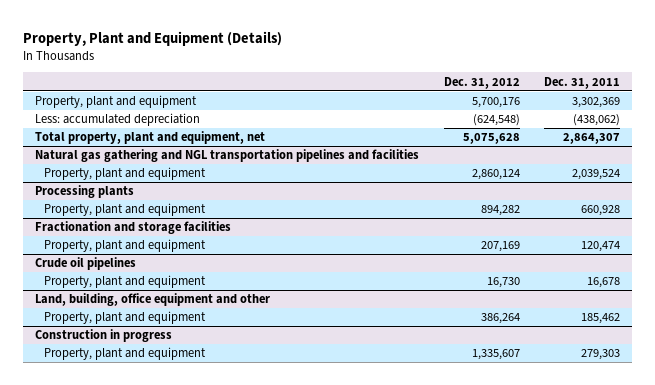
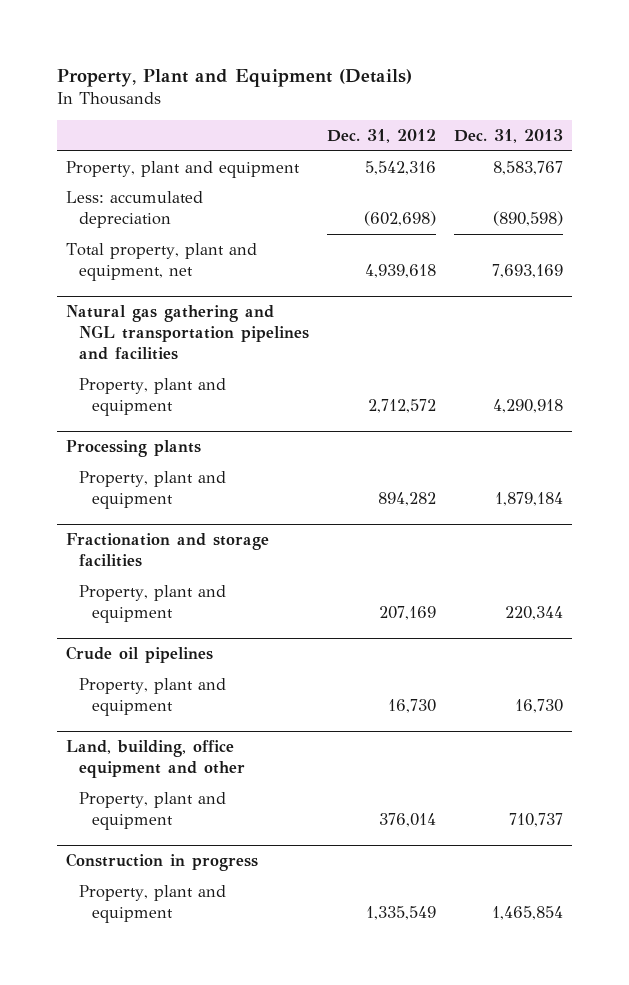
- | Dec. 31, 2012 | Dec. 31, 2011
+ | Dec. 31, 2012 | Dec. 31, 2013
- Property, plant and equipment | 5,700,176 | 3,302,369
- Less: accumulated depreciation | (624,548) | (438,062)
- Total property, plant and equipment, net | 5,075,628 | 2,864,307
+ Property, plant and equipment | 5,542,316 | 8,583,767
+ Less: accumulated depreciation | (602,698) | (890,598)
+ Total property, plant and equipment, net | 4,939,618 | 7,693,169
@ Natural gas gathering and NGL transportation pipelines and facilities
- Property, plant and equipment | 2,860,124 | 2,039,524
+ Property, plant and equipment | 2,712,572 | 4,290,918
@ Land, building, office equipment and other
- Property, plant and equipment | 386,264 | 185,462
+ Property, plant and equipment | 376,014 | 710,737
@ Construction in progress
- Property, plant and equipment | 1,335,607 | 279,303
+ Property, plant and equipment | 1,335,549 | 1,465,854

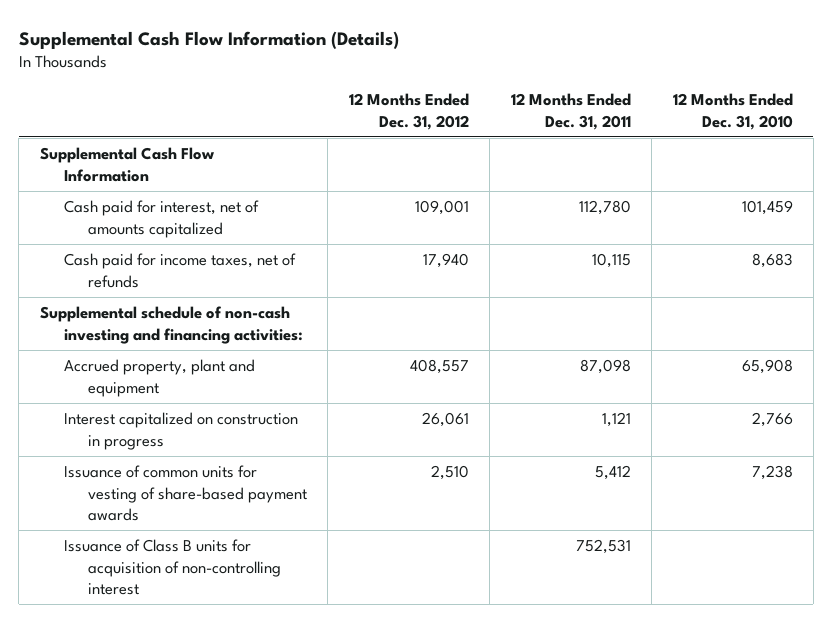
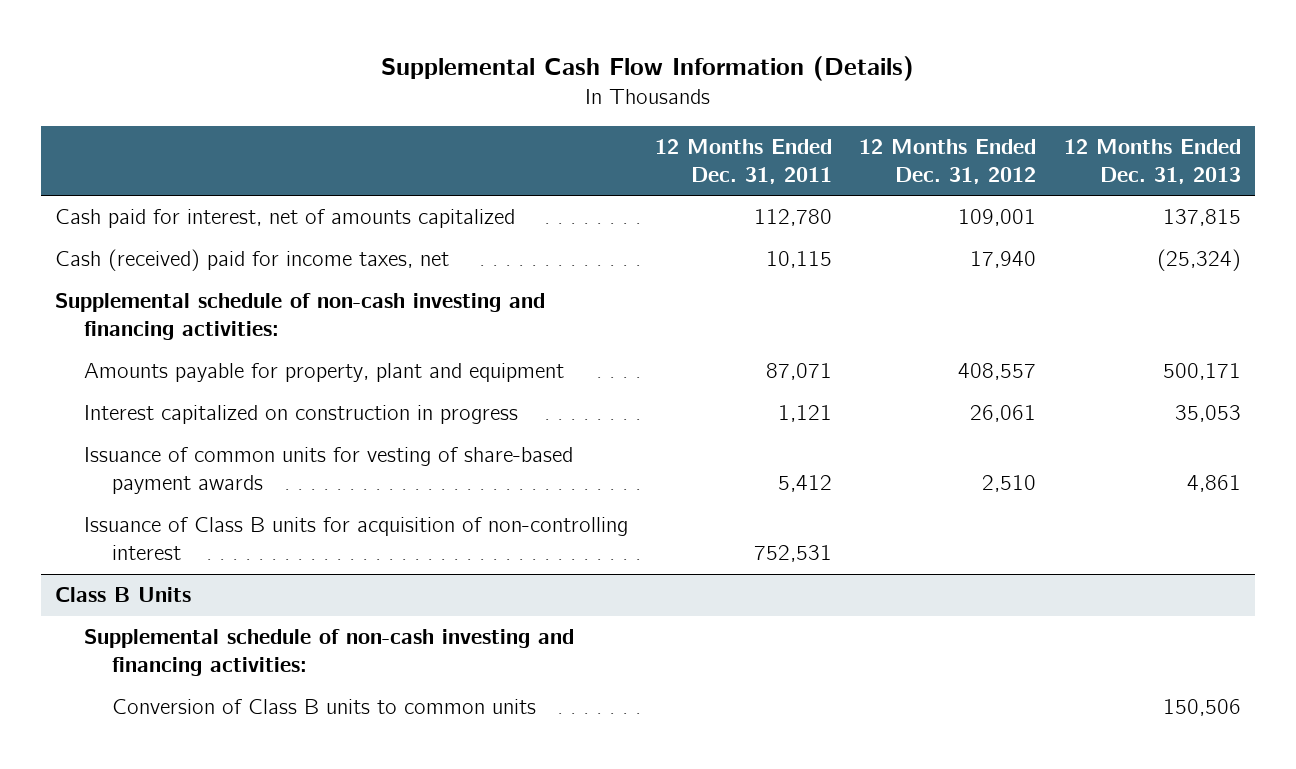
- | 12 Months Ended Dec. 31, 2012 | 12 Months Ended Dec. 31, 2011 | 12 Months Ended Dec. 31, 2010
+ | 12 Months Ended Dec. 31, 2011 | 12 Months Ended Dec. 31, 2012 | 12 Months Ended Dec. 31, 2013
- Supplemental Cash Flow Information
- Cash paid for income taxes, net of refunds | 17,940 | 10,115 | 8,683
+ Cash (received) paid for income taxes, net | 10,115 | 17,940 | (25,324)
- Accrued property, plant and equipment | 408,557 | 87,098 | 65,908
+ Amounts payable for property, plant and equipment | 87,071 | 408,557 | 500,171
+ Class B Units
+ Supplemental schedule of non-cash investing and financing activities:
+ Conversion of Class B units to common units | | | 150,506

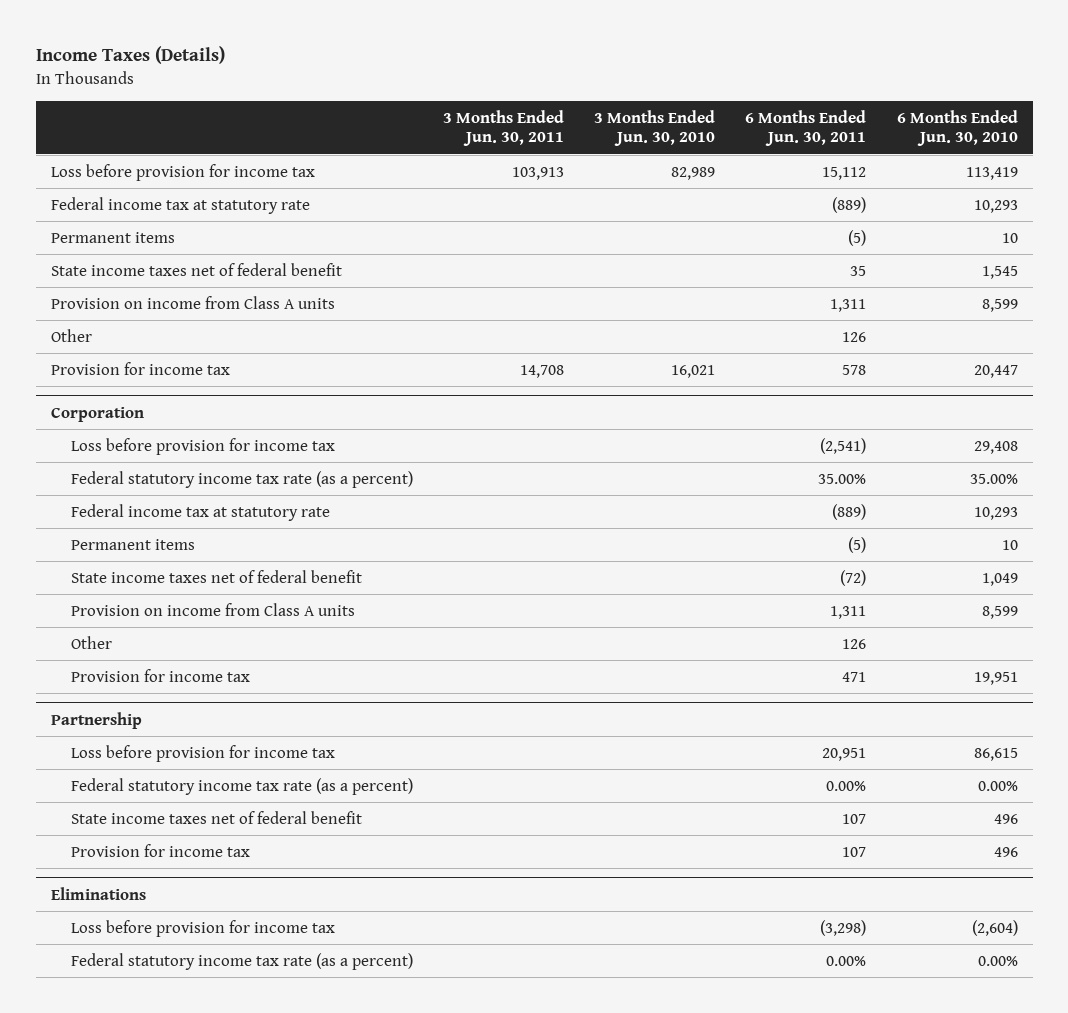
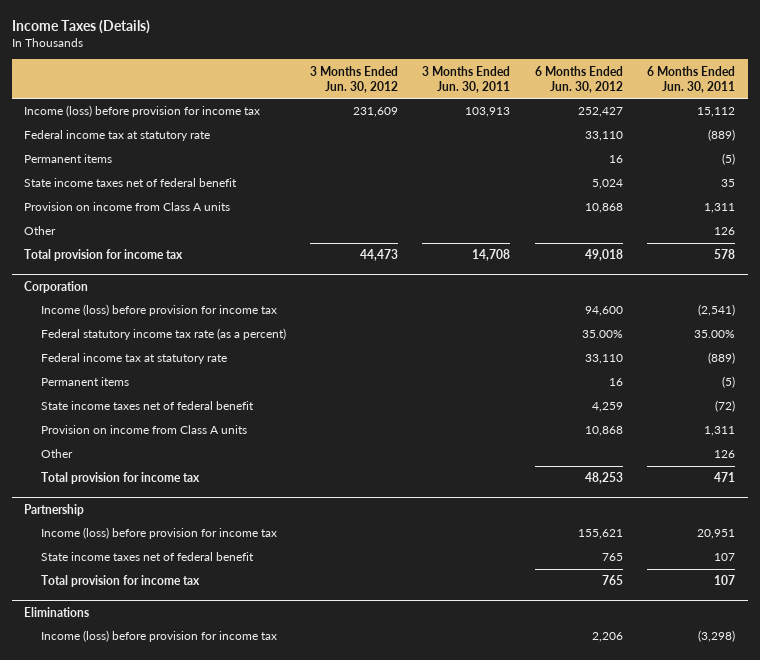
- | 3 Months Ended Jun. 30, 2011 | 3 Months Ended Jun. 30, 2010 | 6 Months Ended Jun. 30, 2011 | 6 Months Ended Jun. 30, 2010
+ | 3 Months Ended Jun. 30, 2012 | 3 Months Ended Jun. 30, 2011 | 6 Months Ended Jun. 30, 2012 | 6 Months Ended Jun. 30, 2011
- Loss before provision for income tax | 103,913 | 82,989 | 15,112 | 113,419
+ Income (loss) before provision for income tax | 231,609 | 103,913 | 252,427 | 15,112
- Provision for income tax | 14,708 | 16,021 | 578 | 20,447
+ Total provision for income tax | 44,473 | 14,708 | 49,018 | 578
@ Corporation
- Loss before provision for income tax | | | (2,541) | 29,408
+ Income (loss) before provision for income tax | | | 94,600 | (2,541)
- Provision for income tax | | | 471 | 19,951
+ Total provision for income tax | | | 48,253 | 471
@ Partnership
- Loss before provision for income tax | | | 20,951 | 86,615
- Federal statutory income tax rate (as a percent) | | | 0.00% | 0.00%
+ Income (loss) before provision for income tax | | | 155,621 | 20,951
- Provision for income tax | | | 107 | 496
+ Total provision for income tax | | | 765 | 107
@ Eliminations
- Loss before provision for income tax | | | (3,298) | (2,604)
- Federal statutory income tax rate (as a percent) | | | 0.00% | 0.00%
+ Income (loss) before provision for income tax | | | 2,206 | (3,298)

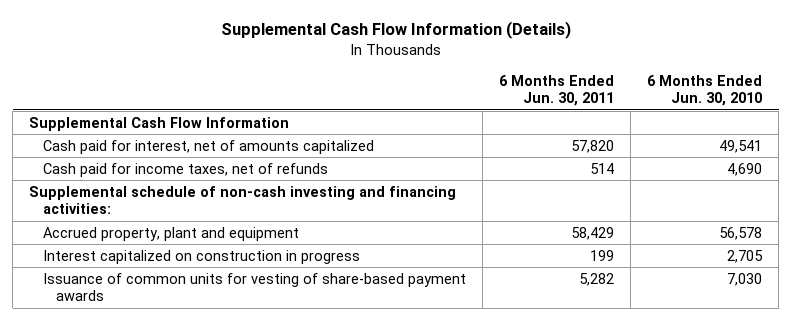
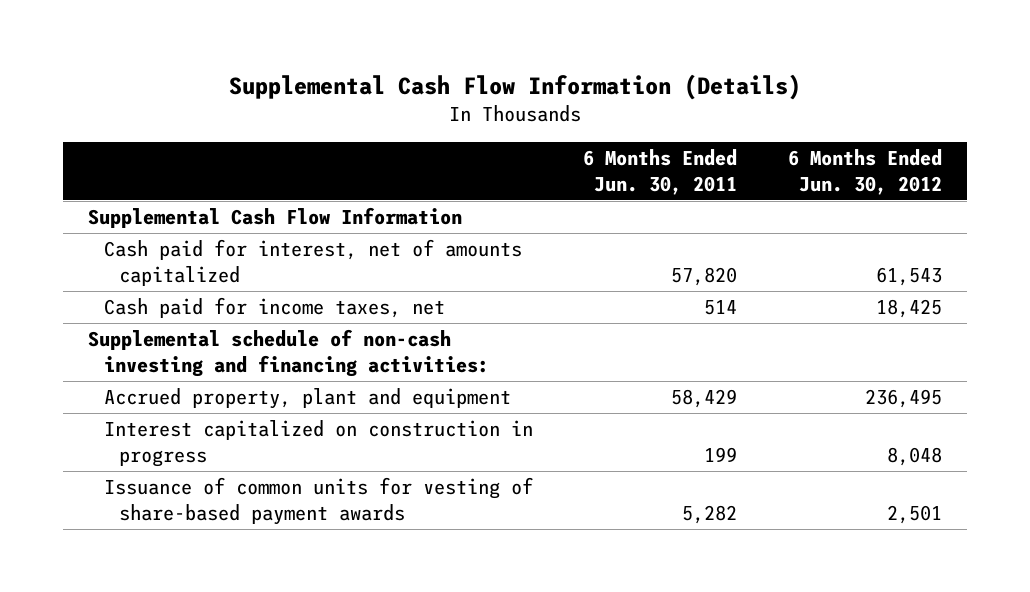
- | 6 Months Ended Jun. 30, 2011 | 6 Months Ended Jun. 30, 2010
+ | 6 Months Ended Jun. 30, 2011 | 6 Months Ended Jun. 30, 2012
- Cash paid for income taxes, net of refunds | 514 | 4,690
+ Cash paid for income taxes, net | 514 | 18,425

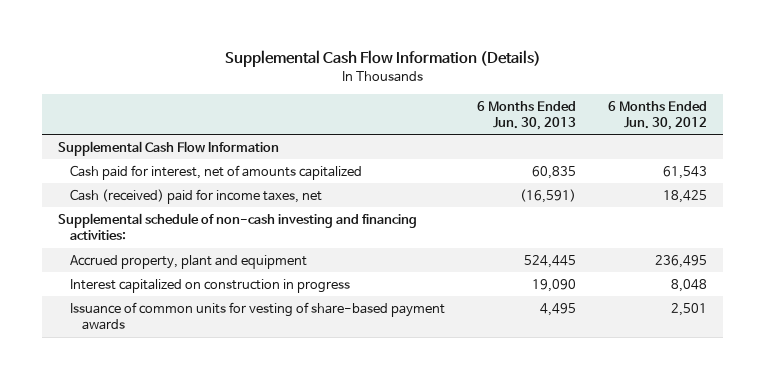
- | 6 Months Ended Jun. 30, 2011 | 6 Months Ended Jun. 30, 2012
+ | 6 Months Ended Jun. 30, 2013 | 6 Months Ended Jun. 30, 2012
- Cash paid for income taxes, net | 514 | 18,425
+ Cash (received) paid for income taxes, net | (16,591) | 18,425

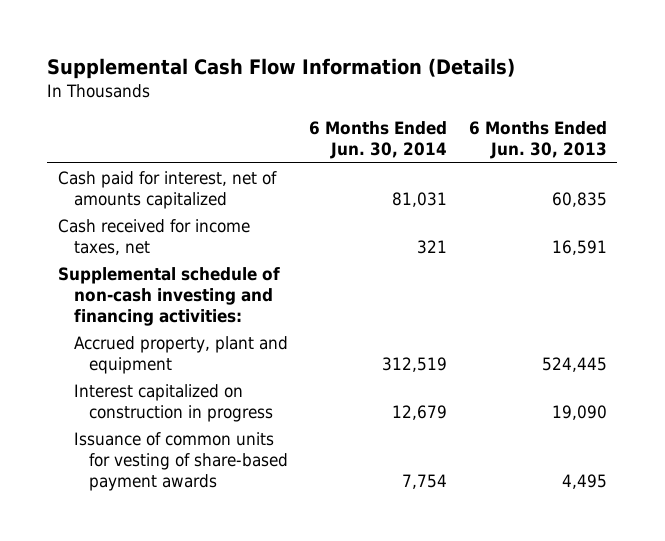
- | 6 Months Ended Jun. 30, 2013 | 6 Months Ended Jun. 30, 2012
+ | 6 Months Ended Jun. 30, 2014 | 6 Months Ended Jun. 30, 2013
- Supplemental Cash Flow Information
- Cash (received) paid for income taxes, net | (16,591) | 18,425
+ Cash received for income taxes, net | 321 | 16,591

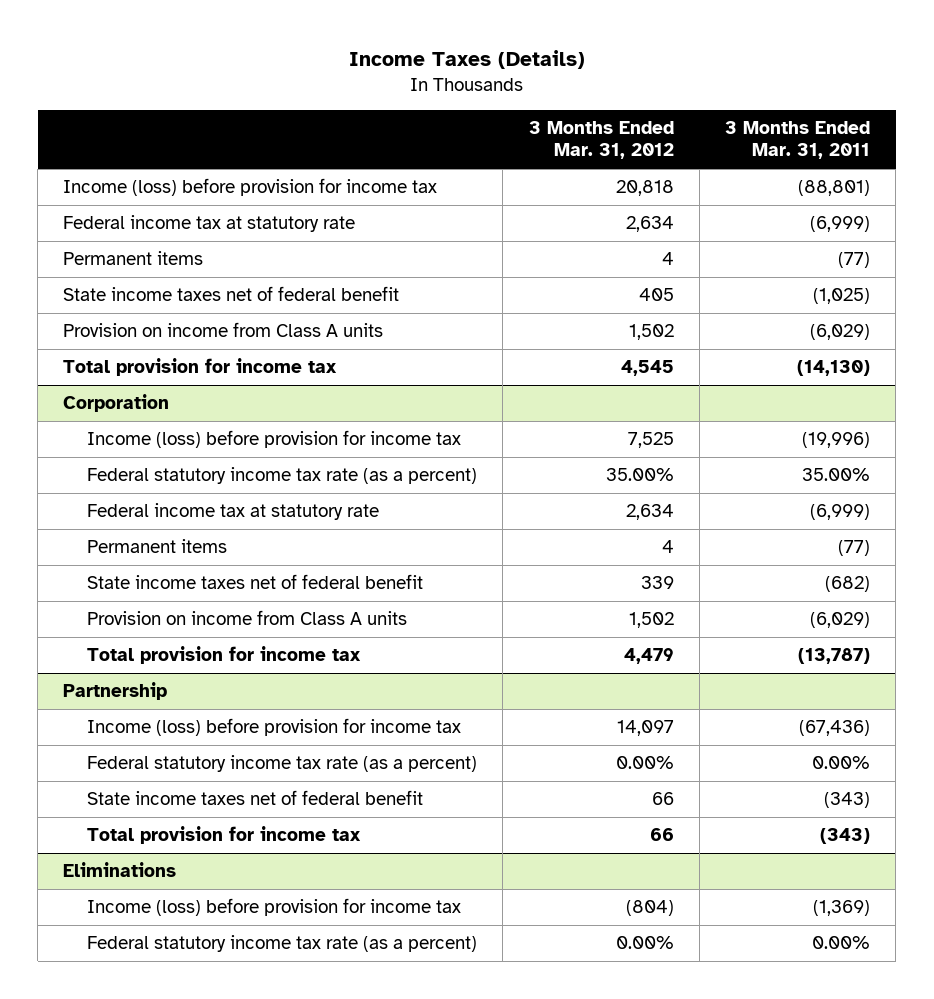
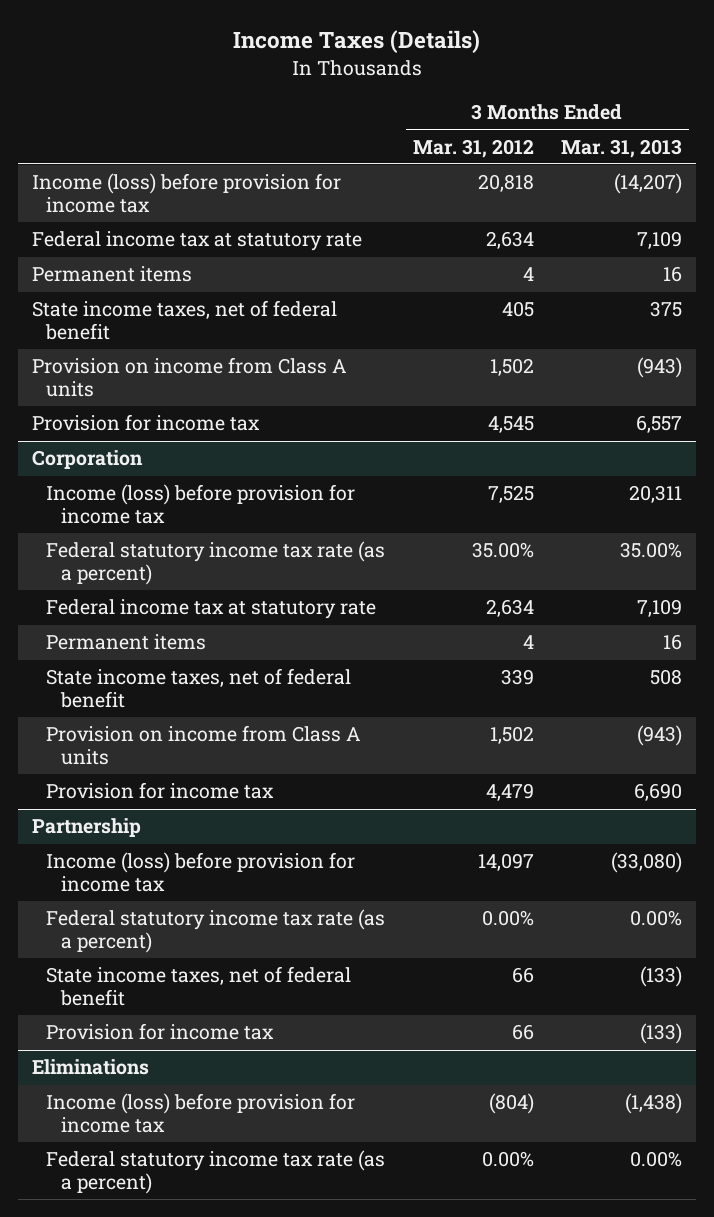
- | 3 Months Ended Mar. 31, 2012 | 3 Months Ended Mar. 31, 2011
+ | 3 Months Ended Mar. 31, 2012 | 3 Months Ended Mar. 31, 2013
- State income taxes net of federal benefit | 405 | (1,025)
+ State income taxes, net of federal benefit | 405 | 375
- Total provision for income tax | 4,545 | (14,130)
+ Provision for income tax | 4,545 | 6,557
@ Corporation
- State income taxes net of federal benefit | 339 | (682)
+ State income taxes, net of federal benefit | 339 | 508
- Total provision for income tax | 4,479 | (13,787)
+ Provision for income tax | 4,479 | 6,690
@ Partnership
- State income taxes net of federal benefit | 66 | (343)
- Total provision for income tax | 66 | (343)
+ State income taxes, net of federal benefit | 66 | (133)
+ Provision for income tax | 66 | (133)

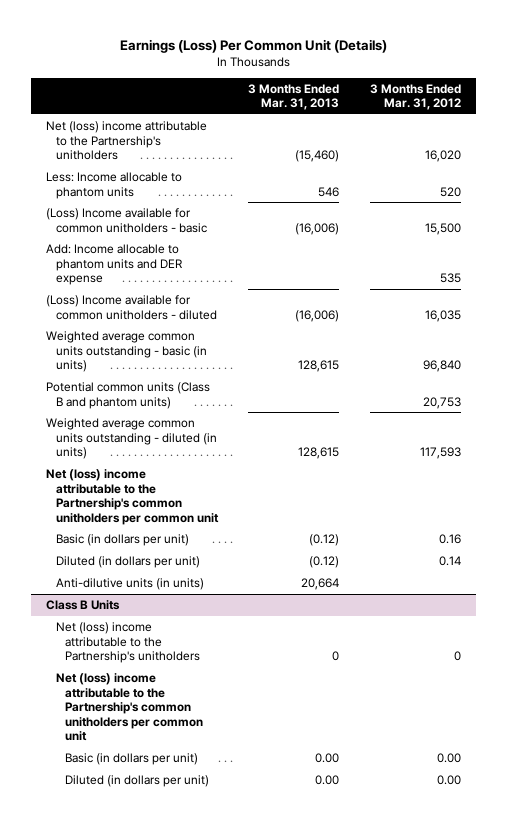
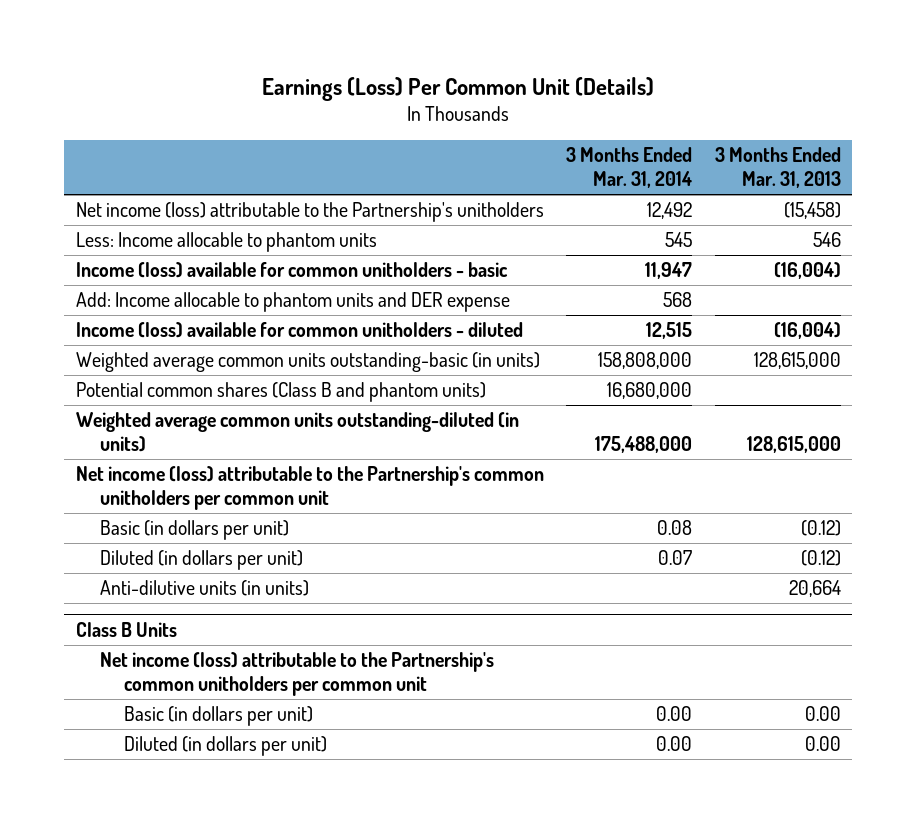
- | 3 Months Ended Mar. 31, 2013 | 3 Months Ended Mar. 31, 2012
+ | 3 Months Ended Mar. 31, 2014 | 3 Months Ended Mar. 31, 2013
- Net (loss) income attributable to the Partnership's unitholders | (15,460) | 16,020
+ Net income (loss) attributable to the Partnership's unitholders | 12,492 | (15,458)
- (Loss) Income available for common unitholders - basic | (16,006) | 15,500
+ Income (loss) available for common unitholders - basic | 11,947 | (16,004)
- (Loss) Income available for common unitholders - diluted | (16,006) | 16,035
- Weighted average common units outstanding - basic (in units) | 128,615 | 96,840
- Potential common units (Class B and phantom units) | | 20,753
- Weighted average common units outstanding - diluted (in units) | 128,615 | 117,593
- Net (loss) income attributable to the Partnership's common unitholders per common unit
+ Income (loss) available for common unitholders - diluted | 12,515 | (16,004)
+ Weighted average common units outstanding-basic (in units) | 158,808,000 | 128,615,000
+ Potential common shares (Class B and phantom units) | 16,680,000 |
+ Weighted average common units outstanding-diluted (in units) | 175,488,000 | 128,615,000
+ Net income (loss) attributable to the Partnership's common unitholders per common unit
@ Class B Units
- Net (loss) income attributable to the Partnership's unitholders | 0 | 0
- Net (loss) income attributable to the Partnership's common unitholders per common unit
+ Net income (loss) attributable to the Partnership's common unitholders per common unit

